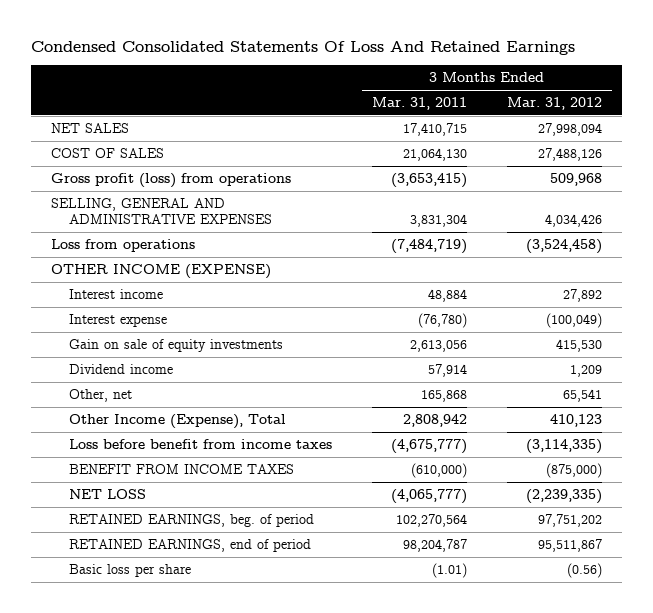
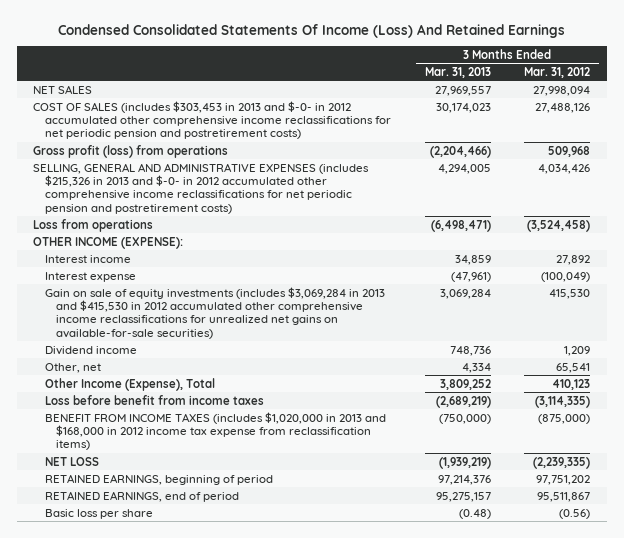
- Condensed Consolidated Statements Of Loss And Retained Earnings
+ Condensed Consolidated Statements Of Income (Loss) And Retained Earnings
- | 3 Months Ended Mar. 31, 2011 | 3 Months Ended Mar. 31, 2012
+ | 3 Months Ended Mar. 31, 2013 | 3 Months Ended Mar. 31, 2012
- COST OF SALES | 21,064,130 | 27,488,126
+ COST OF SALES (includes $303,453 in 2013 and $-0- in 2012 accumulated other comprehensive income reclassifications for net periodic pension and postretirement costs) | 30,174,023 | 27,488,126
- SELLING, GENERAL AND ADMINISTRATIVE EXPENSES | 3,831,304 | 4,034,426
+ SELLING, GENERAL AND ADMINISTRATIVE EXPENSES (includes $215,326 in 2013 and $-0- in 2012 accumulated other comprehensive income reclassifications for net periodic pension and postretirement costs) | 4,294,005 | 4,034,426
- OTHER INCOME (EXPENSE)
+ OTHER INCOME (EXPENSE):
- Gain on sale of equity investments | 2,613,056 | 415,530
+ Gain on sale of equity investments (includes $3,069,284 in 2013 and $415,530 in 2012 accumulated other comprehensive income reclassifications for unrealized net gains on available-for-sale securities) | 3,069,284 | 415,530
- BENEFIT FROM INCOME TAXES | (610,000) | (875,000)
+ BENEFIT FROM INCOME TAXES (includes $1,020,000 in 2013 and $168,000 in 2012 income tax expense from reclassification items) | (750,000) | (875,000)
- RETAINED EARNINGS, beg. of period | 102,270,564 | 97,751,202
+ RETAINED EARNINGS, beginning of period | 97,214,376 | 97,751,202

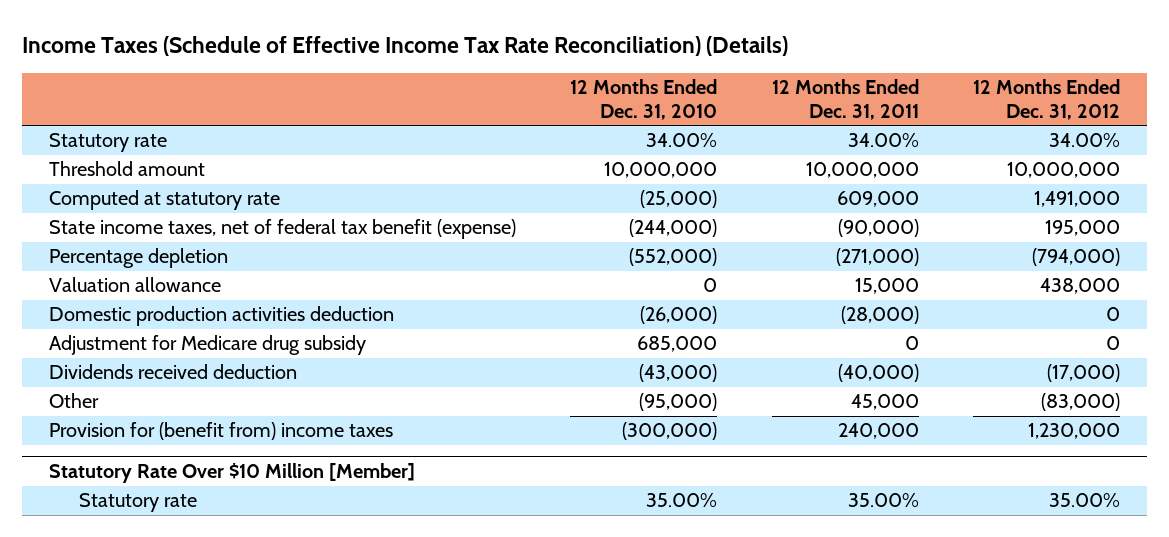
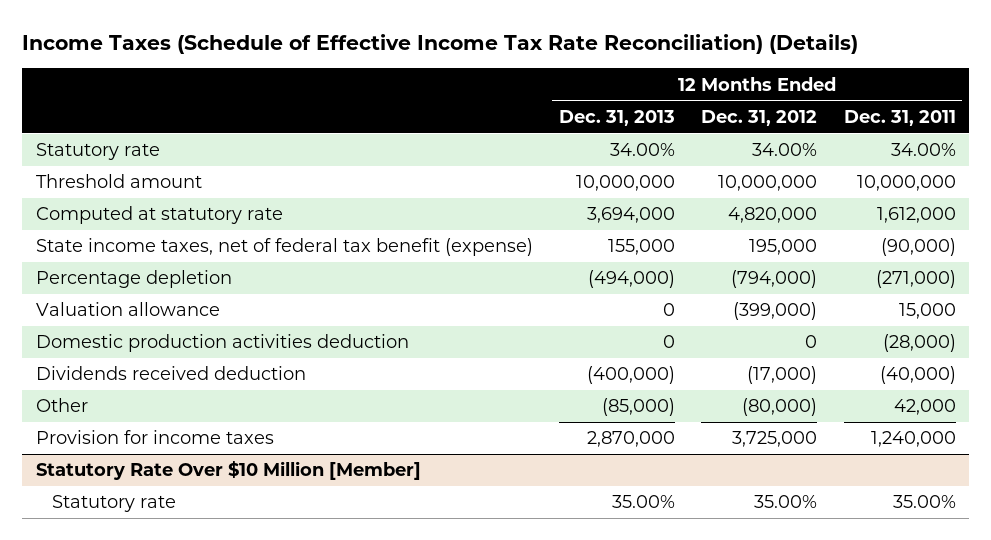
- | 12 Months Ended Dec. 31, 2010 | 12 Months Ended Dec. 31, 2011 | 12 Months Ended Dec. 31, 2012
+ | 12 Months Ended Dec. 31, 2013 | 12 Months Ended Dec. 31, 2012 | 12 Months Ended Dec. 31, 2011
- Computed at statutory rate | (25,000) | 609,000 | 1,491,000
+ Computed at statutory rate | 3,694,000 | 4,820,000 | 1,612,000
- Valuation allowance | 0 | 15,000 | 438,000
+ Valuation allowance | 0 | (399,000) | 15,000
- Adjustment for Medicare drug subsidy | 685,000 | 0 | 0
- Other | (95,000) | 45,000 | (83,000)
- Provision for (benefit from) income taxes | (300,000) | 240,000 | 1,230,000
+ Other | (85,000) | (80,000) | 42,000
+ Provision for income taxes | 2,870,000 | 3,725,000 | 1,240,000

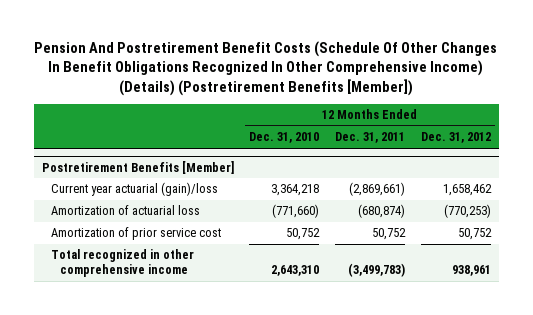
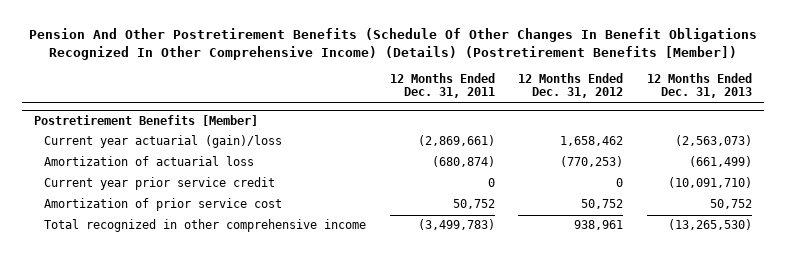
- Pension And Postretirement Benefit Costs (Schedule Of Other Changes In Benefit Obligations Recognized In Other Comprehensive Income) (Details) (Postretirement Benefits [Member])
+ Pension And Other Postretirement Benefits (Schedule Of Other Changes In Benefit Obligations Recognized In Other Comprehensive Income) (Details) (Postretirement Benefits [Member])
- | 12 Months Ended Dec. 31, 2010 | 12 Months Ended Dec. 31, 2011 | 12 Months Ended Dec. 31, 2012
+ | 12 Months Ended Dec. 31, 2011 | 12 Months Ended Dec. 31, 2012 | 12 Months Ended Dec. 31, 2013
@ Postretirement Benefits [Member]
+ Current year prior service credit | 0 | 0 | (10,091,710)

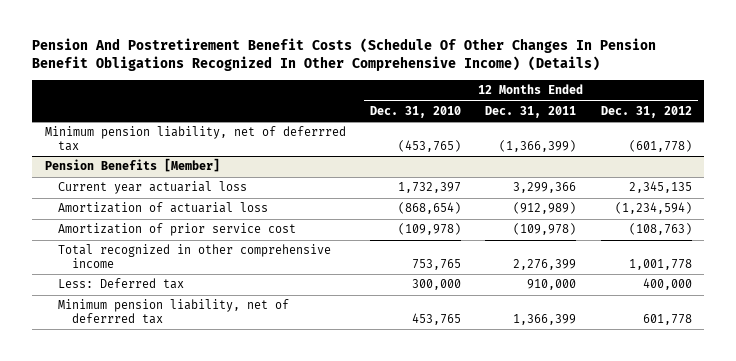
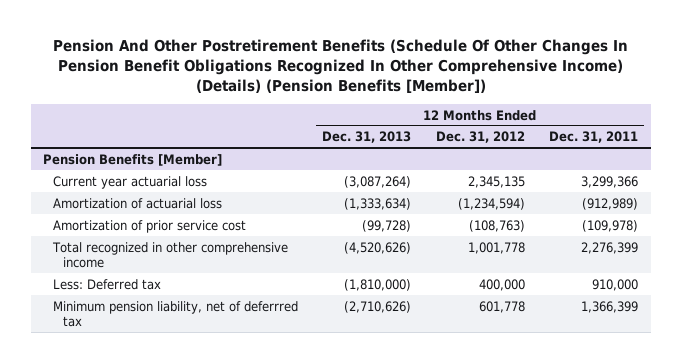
- Pension And Postretirement Benefit Costs (Schedule Of Other Changes In Pension Benefit Obligations Recognized In Other Comprehensive Income) (Details)
+ Pension And Other Postretirement Benefits (Schedule Of Other Changes In Pension Benefit Obligations Recognized In Other Comprehensive Income) (Details) (Pension Benefits [Member])
- | 12 Months Ended Dec. 31, 2010 | 12 Months Ended Dec. 31, 2011 | 12 Months Ended Dec. 31, 2012
+ | 12 Months Ended Dec. 31, 2013 | 12 Months Ended Dec. 31, 2012 | 12 Months Ended Dec. 31, 2011
- Minimum pension liability, net of deferrred tax | (453,765) | (1,366,399) | (601,778)

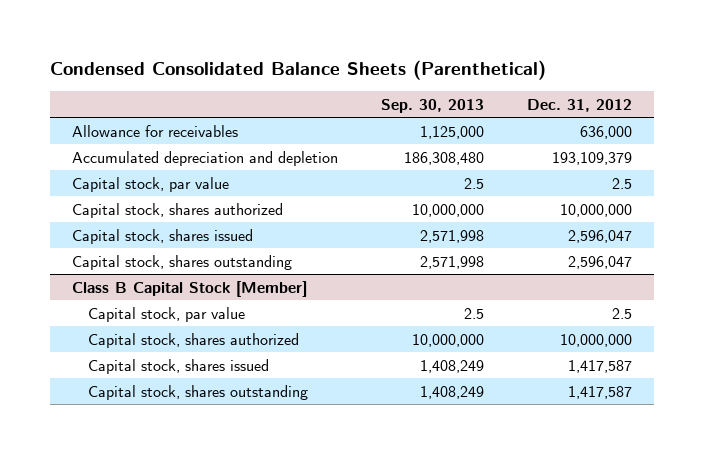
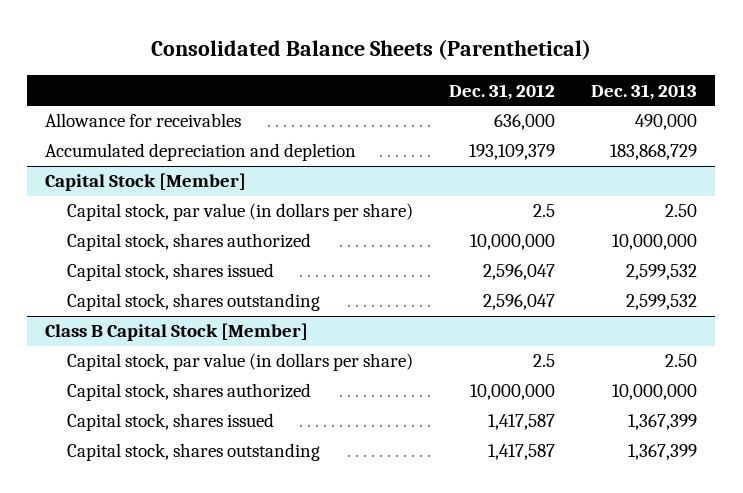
- Condensed Consolidated Balance Sheets (Parenthetical)
+ Consolidated Balance Sheets (Parenthetical)
- | Sep. 30, 2013 | Dec. 31, 2012
+ | Dec. 31, 2012 | Dec. 31, 2013
- Capital stock, par value | 2.5 | 2.5
+ Capital Stock [Member]
+ Capital stock, par value (in dollars per share) | 2.5 | 2.50
@ Class B Capital Stock [Member]
- Capital stock, par value | 2.5 | 2.5
+ Capital stock, par value (in dollars per share) | 2.5 | 2.50

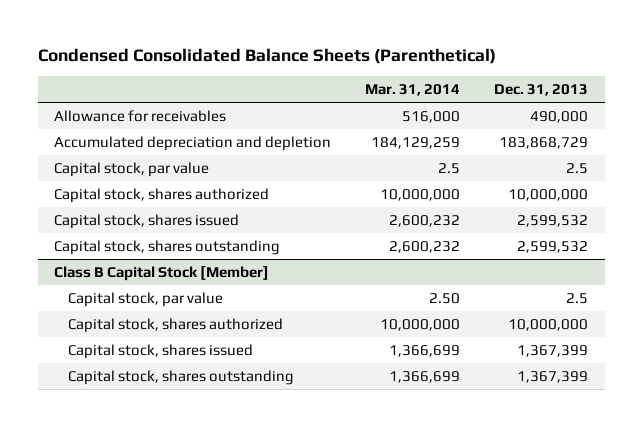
- Consolidated Balance Sheets (Parenthetical)
+ Condensed Consolidated Balance Sheets (Parenthetical)
- | Dec. 31, 2012 | Dec. 31, 2013
+ | Mar. 31, 2014 | Dec. 31, 2013
- Capital Stock [Member]
- Capital stock, par value (in dollars per share) | 2.5 | 2.50
+ Capital stock, par value | 2.5 | 2.5
@ Class B Capital Stock [Member]
- Capital stock, par value (in dollars per share) | 2.5 | 2.50
+ Capital stock, par value | 2.50 | 2.5

